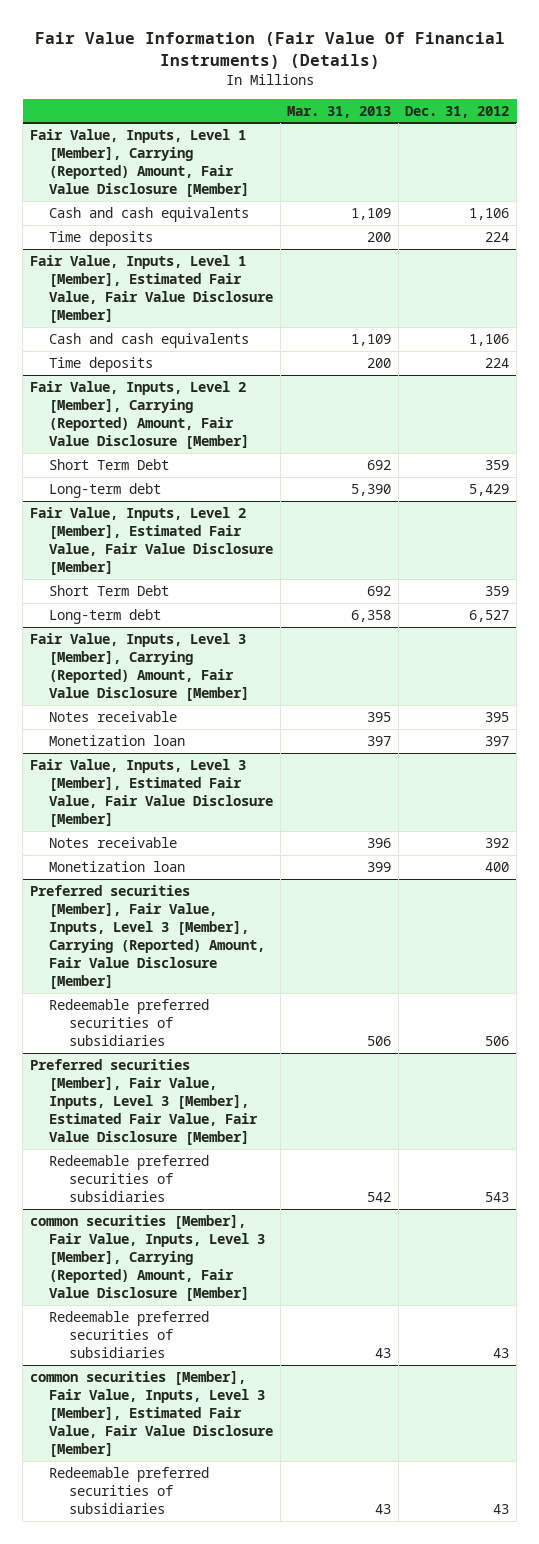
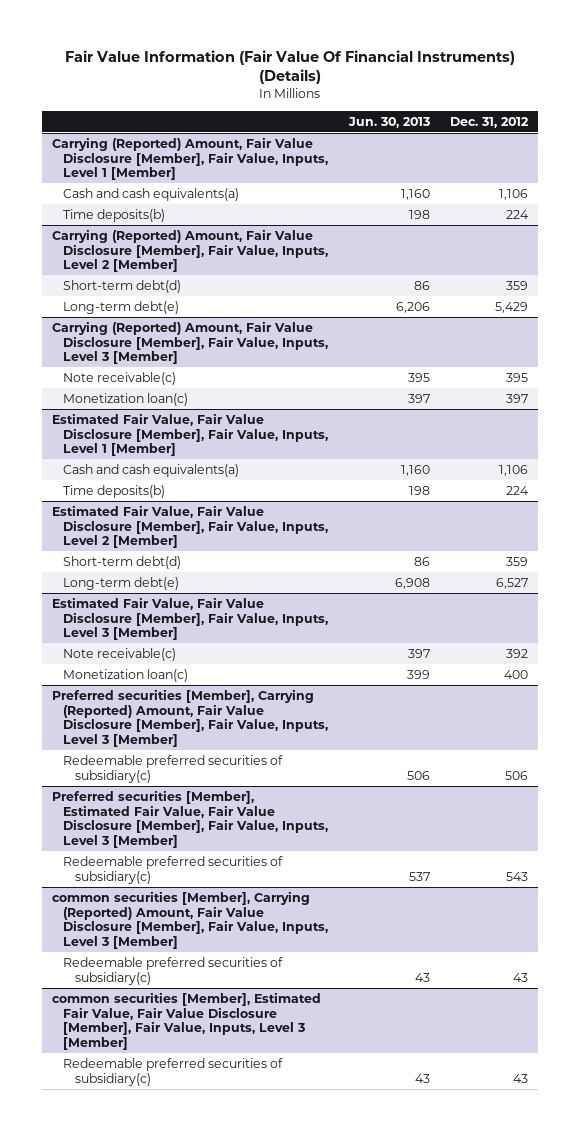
- | Mar. 31, 2013 | Dec. 31, 2012
+ | Jun. 30, 2013 | Dec. 31, 2012
- Fair Value, Inputs, Level 1 [Member], Carrying (Reported) Amount, Fair Value Disclosure [Member]
- Cash and cash equivalents | 1,109 | 1,106
- Time deposits | 200 | 224
- Fair Value, Inputs, Level 1 [Member], Estimated Fair Value, Fair Value Disclosure [Member]
- Cash and cash equivalents | 1,109 | 1,106
- Time deposits | 200 | 224
- Fair Value, Inputs, Level 2 [Member], Carrying (Reported) Amount, Fair Value Disclosure [Member]
- Short Term Debt | 692 | 359
- Long-term debt | 5,390 | 5,429
- Fair Value, Inputs, Level 2 [Member], Estimated Fair Value, Fair Value Disclosure [Member]
- Short Term Debt | 692 | 359
- Long-term debt | 6,358 | 6,527
- Fair Value, Inputs, Level 3 [Member], Carrying (Reported) Amount, Fair Value Disclosure [Member]
- Notes receivable | 395 | 395
- Monetization loan | 397 | 397
- Fair Value, Inputs, Level 3 [Member], Estimated Fair Value, Fair Value Disclosure [Member]
- Notes receivable | 396 | 392
- Monetization loan | 399 | 400
- Preferred securities [Member], Fair Value, Inputs, Level 3 [Member], Carrying (Reported) Amount, Fair Value Disclosure [Member]
- Redeemable preferred securities of subsidiaries | 506 | 506
- Preferred securities [Member], Fair Value, Inputs, Level 3 [Member], Estimated Fair Value, Fair Value Disclosure [Member]
- Redeemable preferred securities of subsidiaries | 542 | 543
- common securities [Member], Fair Value, Inputs, Level 3 [Member], Carrying (Reported) Amount, Fair Value Disclosure [Member]
- Redeemable preferred securities of subsidiaries | 43 | 43
- common securities [Member], Fair Value, Inputs, Level 3 [Member], Estimated Fair Value, Fair Value Disclosure [Member]
- Redeemable preferred securities of subsidiaries | 43 | 43
+ Carrying (Reported) Amount, Fair Value Disclosure [Member], Fair Value, Inputs, Level 1 [Member]
+ Cash and cash equivalents(a) | 1,160 | 1,106
+ Time deposits(b) | 198 | 224
+ Carrying (Reported) Amount, Fair Value Disclosure [Member], Fair Value, Inputs, Level 2 [Member]
+ Short-term debt(d) | 86 | 359
+ Long-term debt(e) | 6,206 | 5,429
+ Carrying (Reported) Amount, Fair Value Disclosure [Member], Fair Value, Inputs, Level 3 [Member]
+ Note receivable(c) | 395 | 395
+ Monetization loan(c) | 397 | 397
+ Estimated Fair Value, Fair Value Disclosure [Member], Fair Value, Inputs, Level 1 [Member]
+ Cash and cash equivalents(a) | 1,160 | 1,106
+ Time deposits(b) | 198 | 224
+ Estimated Fair Value, Fair Value Disclosure [Member], Fair Value, Inputs, Level 2 [Member]
+ Short-term debt(d) | 86 | 359
+ Long-term debt(e) | 6,908 | 6,527
+ Estimated Fair Value, Fair Value Disclosure [Member], Fair Value, Inputs, Level 3 [Member]
+ Note receivable(c) | 397 | 392
+ Monetization loan(c) | 399 | 400
+ Preferred securities [Member], Carrying (Reported) Amount, Fair Value Disclosure [Member], Fair Value, Inputs, Level 3 [Member]
+ Redeemable preferred securities of subsidiary(c) | 506 | 506
+ Preferred securities [Member], Estimated Fair Value, Fair Value Disclosure [Member], Fair Value, Inputs, Level 3 [Member]
+ Redeemable preferred securities of subsidiary(c) | 537 | 543
+ common securities [Member], Carrying (Reported) Amount, Fair Value Disclosure [Member], Fair Value, Inputs, Level 3 [Member]
+ Redeemable preferred securities of subsidiary(c) | 43 | 43
+ common securities [Member], Estimated Fair Value, Fair Value Disclosure [Member], Fair Value, Inputs, Level 3 [Member]
+ Redeemable preferred securities of subsidiary(c) | 43 | 43

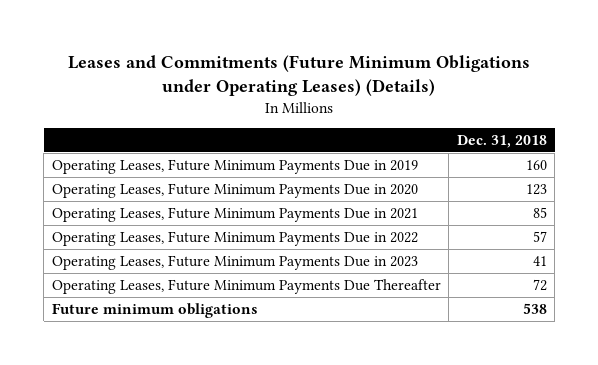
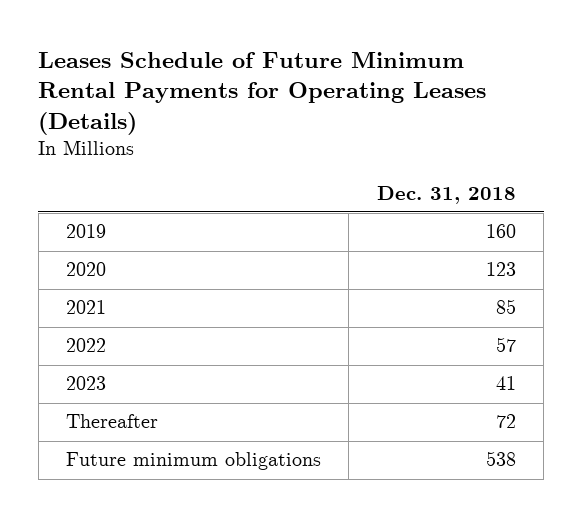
- Leases and Commitments (Future Minimum Obligations under Operating Leases) (Details)
+ Leases Schedule of Future Minimum Rental Payments for Operating Leases (Details)
- Operating Leases, Future Minimum Payments Due in 2019 | 160
- Operating Leases, Future Minimum Payments Due in 2020 | 123
- Operating Leases, Future Minimum Payments Due in 2021 | 85
- Operating Leases, Future Minimum Payments Due in 2022 | 57
- Operating Leases, Future Minimum Payments Due in 2023 | 41
- Operating Leases, Future Minimum Payments Due Thereafter | 72
+ 2019 | 160
+ 2020 | 123
+ 2021 | 85
+ 2022 | 57
+ 2023 | 41
+ Thereafter | 72

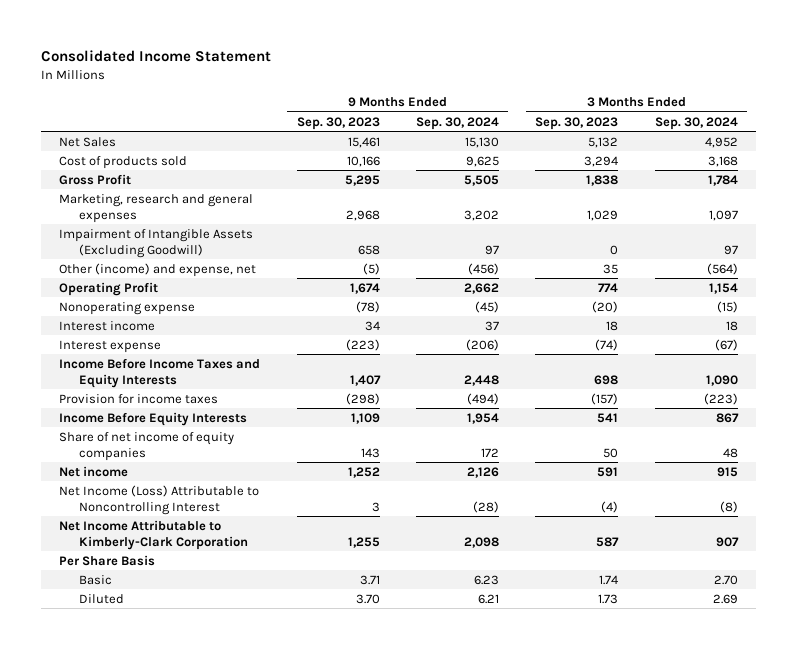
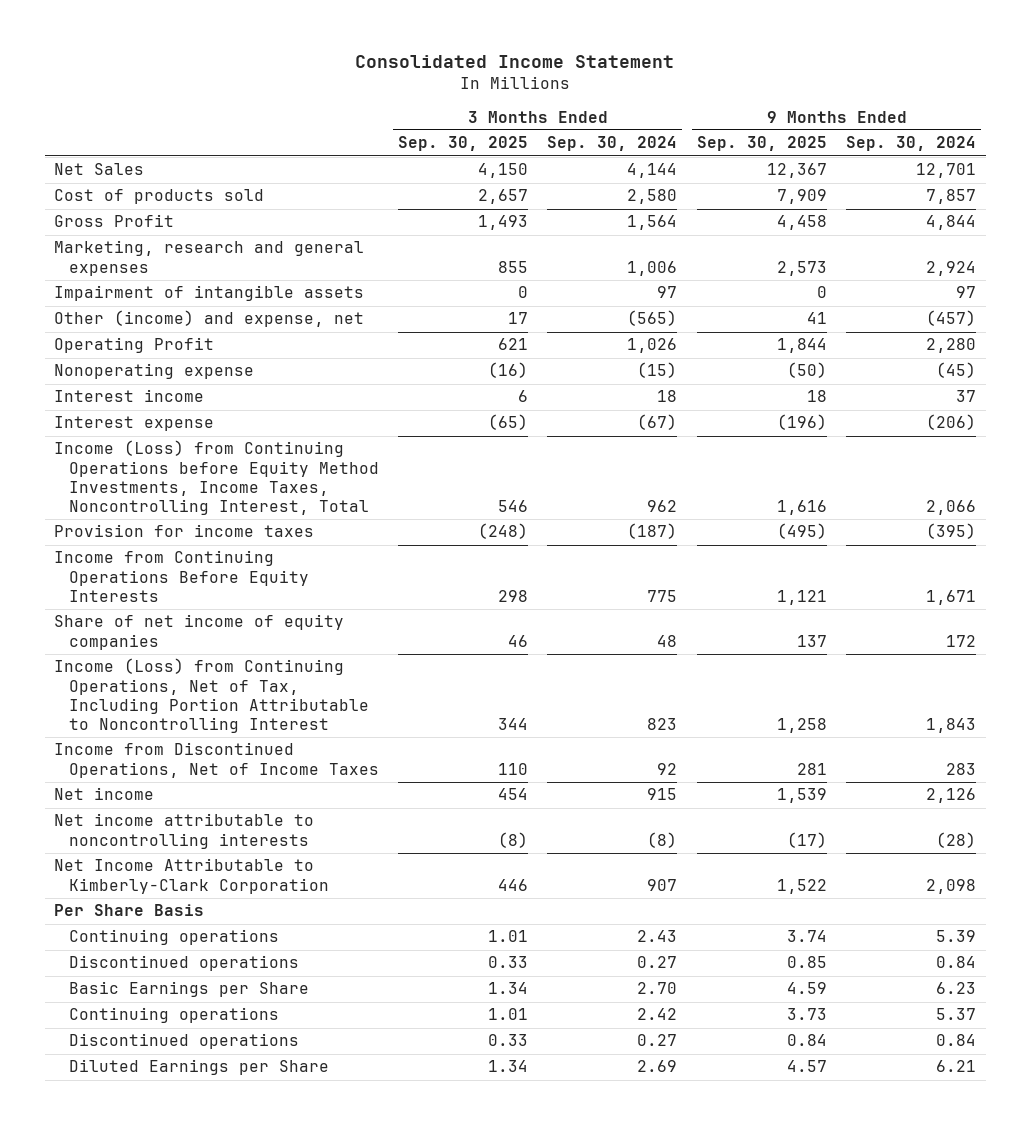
- | 9 Months Ended Sep. 30, 2023 | 9 Months Ended Sep. 30, 2024 | 3 Months Ended Sep. 30, 2023 | 3 Months Ended Sep. 30, 2024
+ | 3 Months Ended Sep. 30, 2025 | 3 Months Ended Sep. 30, 2024 | 9 Months Ended Sep. 30, 2025 | 9 Months Ended Sep. 30, 2024
- Net Sales | 15,461 | 15,130 | 5,132 | 4,952
- Cost of products sold | 10,166 | 9,625 | 3,294 | 3,168
- Gross Profit | 5,295 | 5,505 | 1,838 | 1,784
- Marketing, research and general expenses | 2,968 | 3,202 | 1,029 | 1,097
- Impairment of Intangible Assets (Excluding Goodwill) | 658 | 97 | 0 | 97
- Other (income) and expense, net | (5) | (456) | 35 | (564)
- Operating Profit | 1,674 | 2,662 | 774 | 1,154
+ Net Sales | 4,150 | 4,144 | 12,367 | 12,701
+ Cost of products sold | 2,657 | 2,580 | 7,909 | 7,857
+ Gross Profit | 1,493 | 1,564 | 4,458 | 4,844
+ Marketing, research and general expenses | 855 | 1,006 | 2,573 | 2,924
+ Impairment of intangible assets | 0 | 97 | 0 | 97
+ Other (income) and expense, net | 17 | (565) | 41 | (457)
+ Operating Profit | 621 | 1,026 | 1,844 | 2,280
- Income Before Income Taxes and Equity Interests | 1,407 | 2,448 | 698 | 1,090
- Provision for income taxes | (298) | (494) | (157) | (223)
- Income Before Equity Interests | 1,109 | 1,954 | 541 | 867
+ Income (Loss) from Continuing Operations before Equity Method Investments, Income Taxes, Noncontrolling Interest, Total | 546 | 962 | 1,616 | 2,066
+ Provision for income taxes | (248) | (187) | (495) | (395)
+ Income from Continuing Operations Before Equity Interests | 298 | 775 | 1,121 | 1,671
+ Income (Loss) from Continuing Operations, Net of Tax, Including Portion Attributable to Noncontrolling Interest | 344 | 823 | 1,258 | 1,843
+ Income from Discontinued Operations, Net of Income Taxes | 110 | 92 | 281 | 283
- Net Income (Loss) Attributable to Noncontrolling Interest | 3 | (28) | (4) | (8)
+ Net income attributable to noncontrolling interests | (8) | (8) | (17) | (28)
- Basic | 3.71 | 6.23 | 1.74 | 2.70
- Diluted | 3.70 | 6.21 | 1.73 | 2.69
+ Continuing operations | 1.01 | 2.43 | 3.74 | 5.39
+ Discontinued operations | 0.33 | 0.27 | 0.85 | 0.84
+ Basic Earnings per Share | 1.34 | 2.70 | 4.59 | 6.23
+ Continuing operations | 1.01 | 2.42 | 3.73 | 5.37
+ Discontinued operations | 0.33 | 0.27 | 0.84 | 0.84
+ Diluted Earnings per Share | 1.34 | 2.69 | 4.57 | 6.21

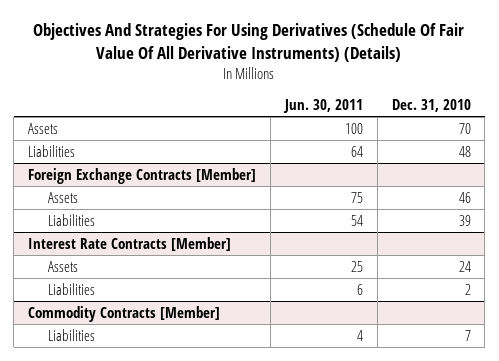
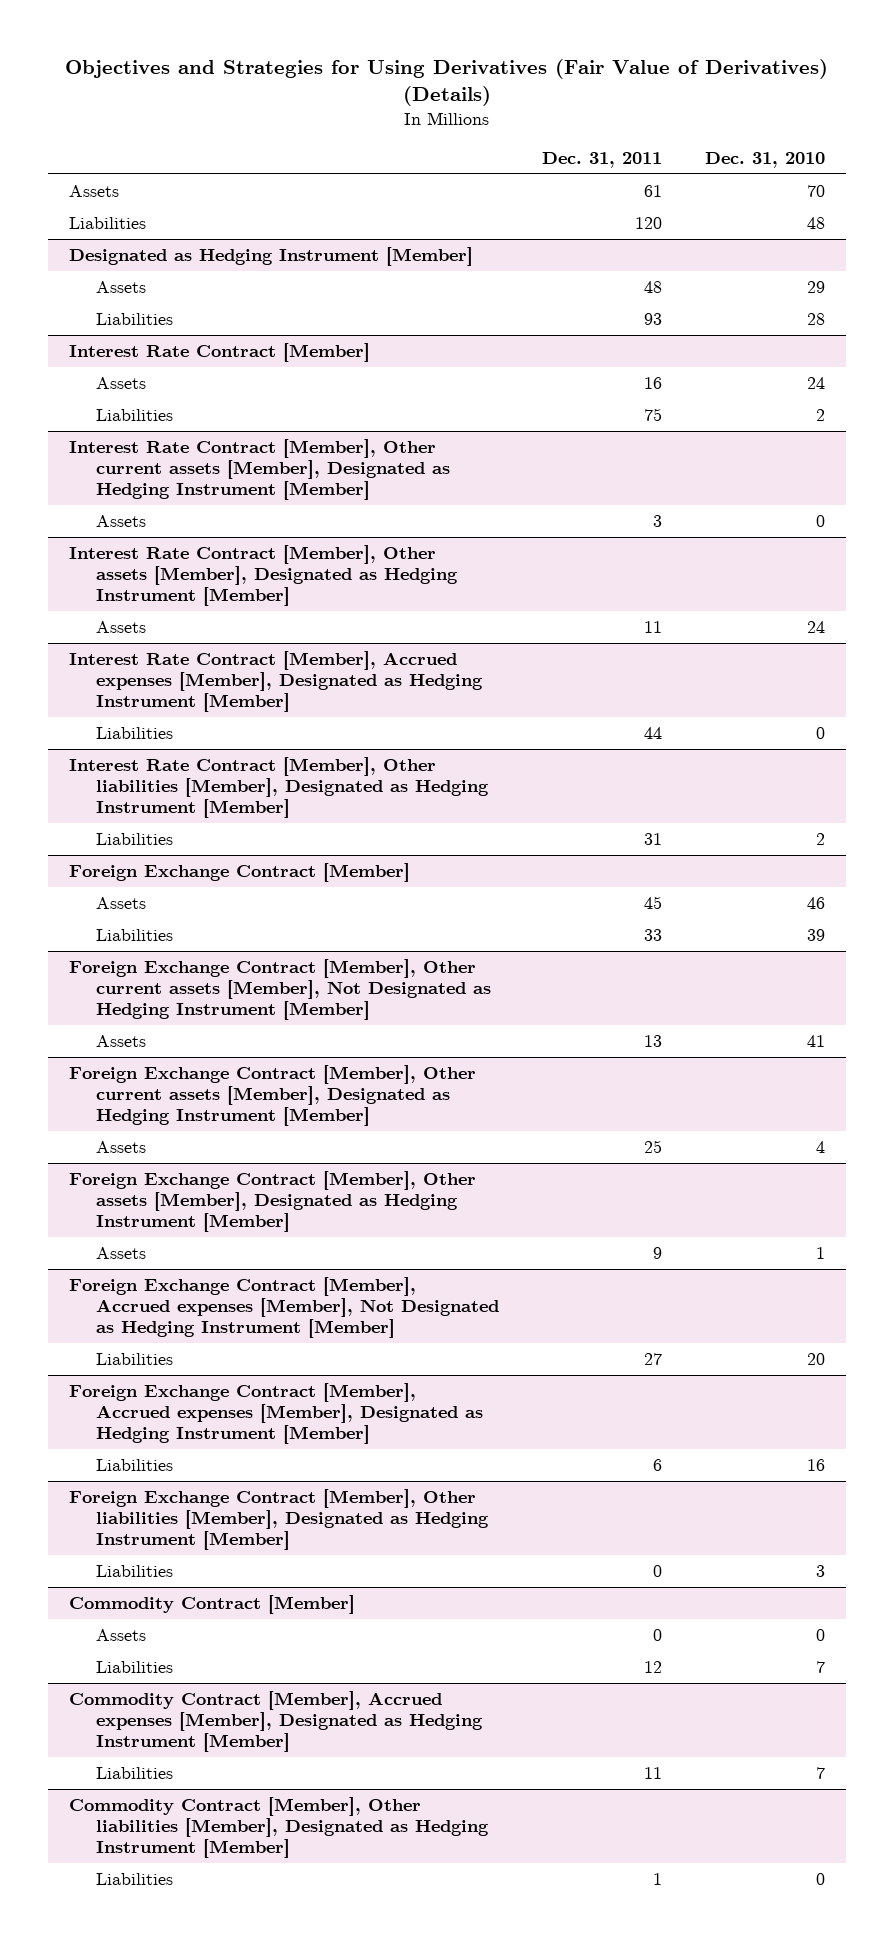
- Objectives And Strategies For Using Derivatives (Schedule Of Fair Value Of All Derivative Instruments) (Details)
+ Objectives and Strategies for Using Derivatives (Fair Value of Derivatives) (Details)
- | Jun. 30, 2011 | Dec. 31, 2010
+ | Dec. 31, 2011 | Dec. 31, 2010
- Foreign Exchange Contracts [Member]
- Assets | 75 | 46
- Liabilities | 54 | 39
- Interest Rate Contracts [Member]
+ Designated as Hedging Instrument [Member]
+ Assets | 48 | 29
+ Liabilities | 93 | 28
+ Interest Rate Contract [Member]
- Commodity Contracts [Member]
+ Interest Rate Contract [Member], Other current assets [Member], Designated as Hedging Instrument [Member]
+ Assets | 3 | 0
+ Interest Rate Contract [Member], Other assets [Member], Designated as Hedging Instrument [Member]
+ Assets | 11 | 24
+ Interest Rate Contract [Member], Accrued expenses [Member], Designated as Hedging Instrument [Member]
+ Liabilities | 44 | 0
+ Interest Rate Contract [Member], Other liabilities [Member], Designated as Hedging Instrument [Member]
+ Liabilities | 31 | 2
+ Foreign Exchange Contract [Member]
+ Assets | 45 | 46
+ Liabilities | 33 | 39
+ Foreign Exchange Contract [Member], Other current assets [Member], Not Designated as Hedging Instrument [Member]
+ Assets | 13 | 41
+ Foreign Exchange Contract [Member], Other current assets [Member], Designated as Hedging Instrument [Member]
+ Assets | 25 | 4
+ Foreign Exchange Contract [Member], Other assets [Member], Designated as Hedging Instrument [Member]
+ Assets | 9 | 1
+ Foreign Exchange Contract [Member], Accrued expenses [Member], Not Designated as Hedging Instrument [Member]
+ Liabilities | 27 | 20
+ Foreign Exchange Contract [Member], Accrued expenses [Member], Designated as Hedging Instrument [Member]
+ Liabilities | 6 | 16
+ Foreign Exchange Contract [Member], Other liabilities [Member], Designated as Hedging Instrument [Member]
+ Liabilities | 0 | 3
+ Commodity Contract [Member]
+ Assets | 0 | 0
+ Commodity Contract [Member], Accrued expenses [Member], Designated as Hedging Instrument [Member]
+ Liabilities | 11 | 7
+ Commodity Contract [Member], Other liabilities [Member], Designated as Hedging Instrument [Member]
+ Liabilities | 1 | 0

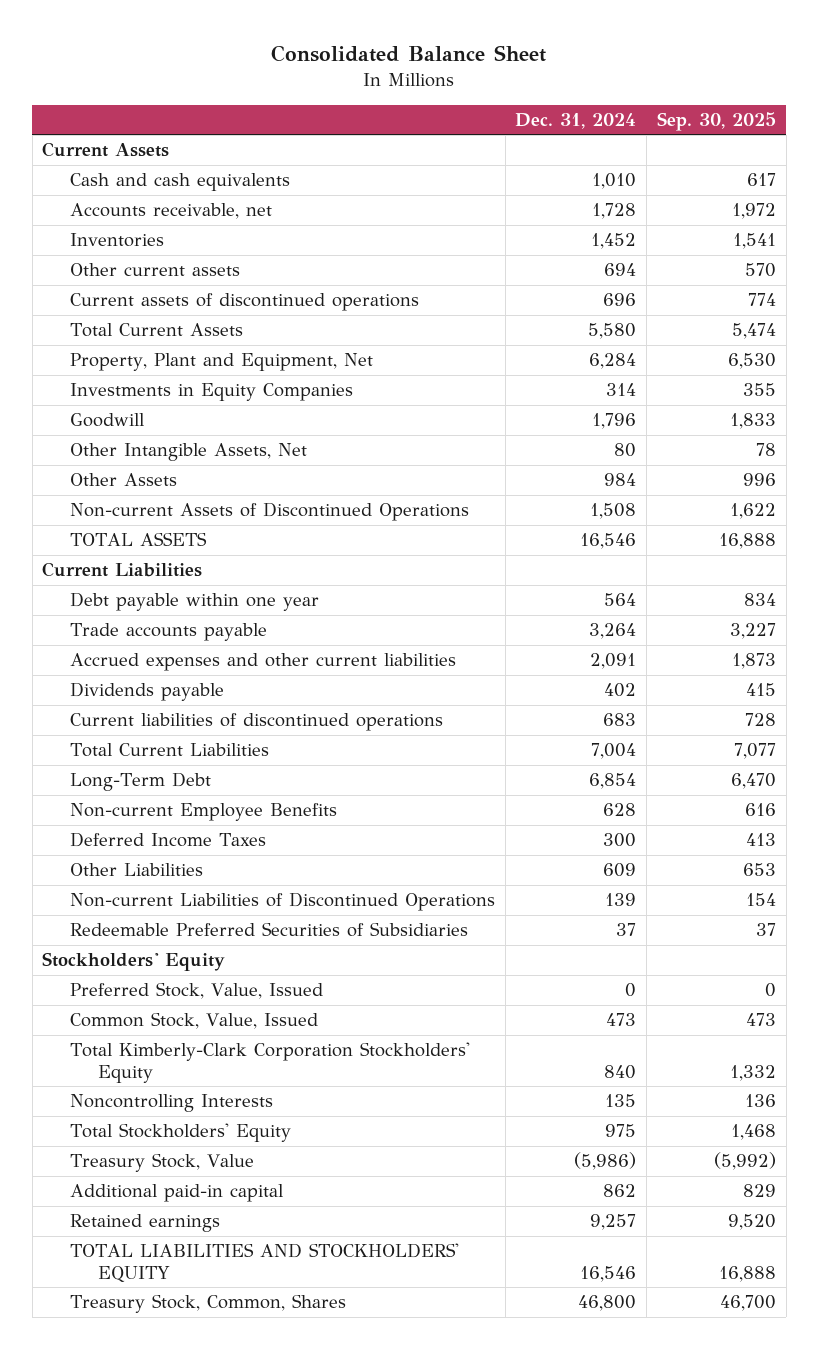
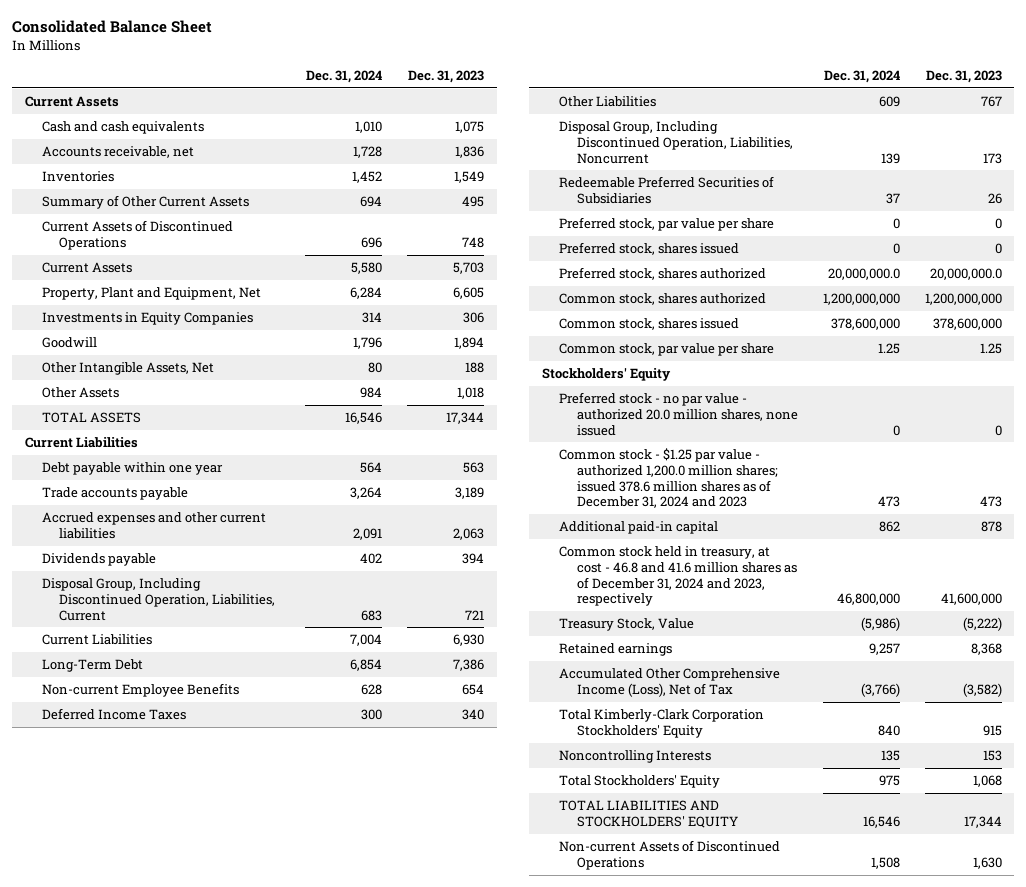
- | Dec. 31, 2024 | Sep. 30, 2025
+ | Dec. 31, 2024 | Dec. 31, 2023
- Other current assets | 694 | 570
- Current assets of discontinued operations | 696 | 774
- Total Current Assets | 5,580 | 5,474
+ Summary of Other Current Assets | 694 | 495
+ Current Assets of Discontinued Operations | 696 | 748
+ Current Assets | 5,580 | 5,703
- Current liabilities of discontinued operations | 683 | 728
- Total Current Liabilities | 7,004 | 7,077
+ Disposal Group, Including Discontinued Operation, Liabilities, Current | 683 | 721
+ Current Liabilities | 7,004 | 6,930
- Non-current Liabilities of Discontinued Operations | 139 | 154
+ Disposal Group, Including Discontinued Operation, Liabilities, Noncurrent | 139 | 173
+ Preferred stock, par value per share | 0 | 0
+ Preferred stock, shares issued | 0 | 0
+ Preferred stock, shares authorized | 20,000,000.0 | 20,000,000.0
+ Common stock, shares authorized | 1,200,000,000 | 1,200,000,000
+ Common stock, shares issued | 378,600,000 | 378,600,000
+ Common stock, par value per share | 1.25 | 1.25
- Preferred Stock, Value, Issued | 0 | 0
- Common Stock, Value, Issued | 473 | 473
+ Preferred stock - no par value - authorized 20.0 million shares, none issued | 0 | 0
+ Common stock - $1.25 par value - authorized 1,200.0 million shares; issued 378.6 million shares as of December 31, 2024 and 2023 | 473 | 473
moved up: Additional paid-in capital | 862 | 878
+ Common stock held in treasury, at cost - 46.8 and 41.6 million shares as of December 31, 2024 and 2023, respectively | 46,800,000 | 41,600,000
moved up: Treasury Stock, Value | (5,986) | (5,222)
moved up: Retained earnings | 9,257 | 8,368
+ Accumulated Other Comprehensive Income (Loss), Net of Tax | (3,766) | (3,582)
- Treasury Stock, Common, Shares | 46,800 | 46,700
moved down: Non-current Assets of Discontinued Operations | 1,508 | 1,630

